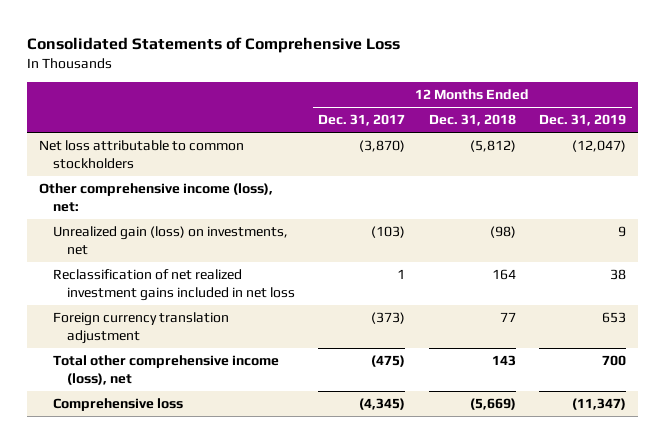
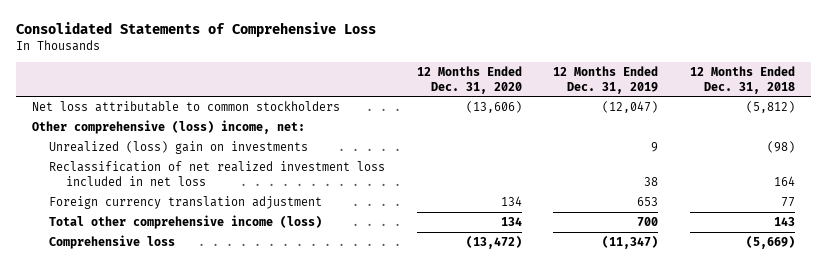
- | 12 Months Ended Dec. 31, 2017 | 12 Months Ended Dec. 31, 2018 | 12 Months Ended Dec. 31, 2019
+ | 12 Months Ended Dec. 31, 2020 | 12 Months Ended Dec. 31, 2019 | 12 Months Ended Dec. 31, 2018
- Other comprehensive income (loss), net:
- Unrealized gain (loss) on investments, net | (103) | (98) | 9
- Reclassification of net realized investment gains included in net loss | 1 | 164 | 38
+ Other comprehensive (loss) income, net:
+ Unrealized (loss) gain on investments | | 9 | (98)
+ Reclassification of net realized investment loss included in net loss | | 38 | 164
- Total other comprehensive income (loss), net | (475) | 143 | 700
+ Total other comprehensive income (loss) | 134 | 700 | 143

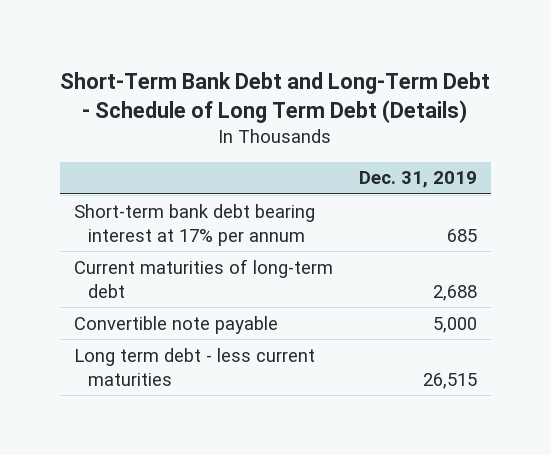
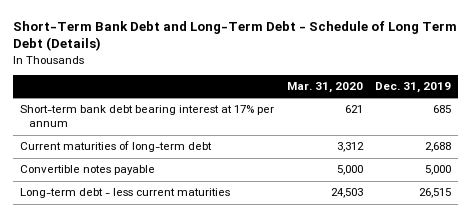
- | Dec. 31, 2019
+ | Mar. 31, 2020 | Dec. 31, 2019
- Convertible note payable | 5,000
- Long term debt - less current maturities | 26,515
+ Convertible notes payable | 5,000 | 5,000
+ Long-term debt - less current maturities | 24,503 | 26,515

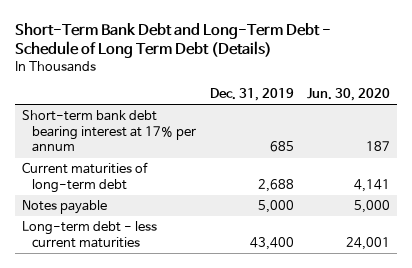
- | Mar. 31, 2020 | Dec. 31, 2019
+ | Dec. 31, 2019 | Jun. 30, 2020
- Convertible notes payable | 5,000 | 5,000
- Long-term debt - less current maturities | 24,503 | 26,515
+ Notes payable | 5,000 | 5,000
+ Long-term debt - less current maturities | 43,400 | 24,001

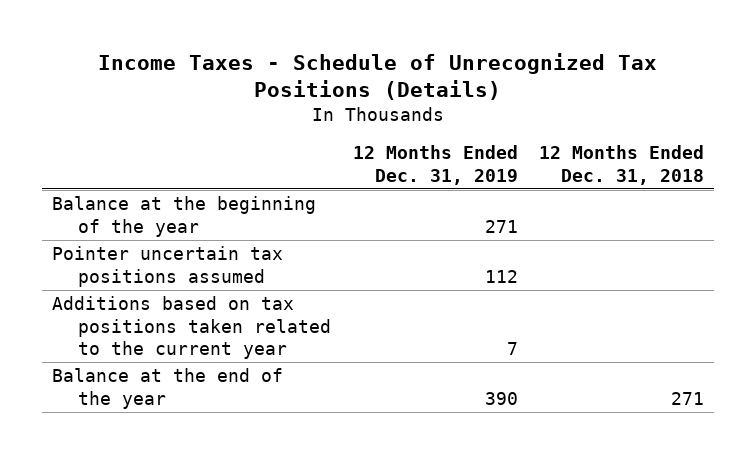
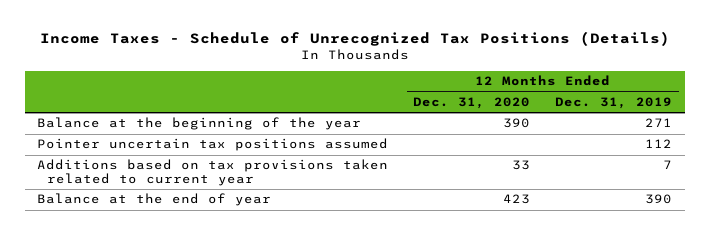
- | 12 Months Ended Dec. 31, 2019 | 12 Months Ended Dec. 31, 2018
+ | 12 Months Ended Dec. 31, 2020 | 12 Months Ended Dec. 31, 2019
- Additions based on tax positions taken related to the current year | 7 |
- Balance at the end of the year | 390 | 271
+ Additions based on tax provisions taken related to current year | 33 | 7
+ Balance at the end of year | 423 | 390

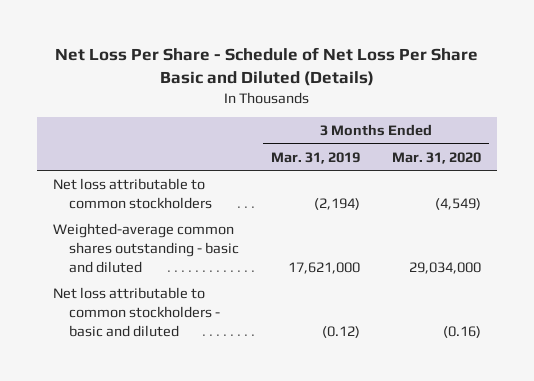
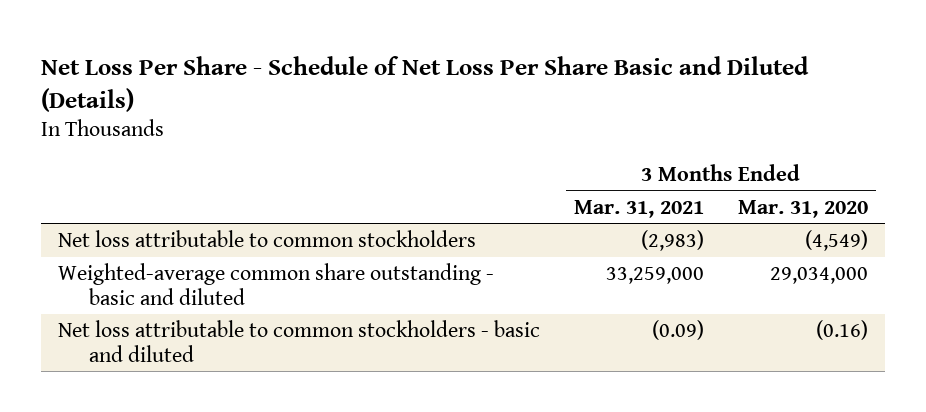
- | 3 Months Ended Mar. 31, 2019 | 3 Months Ended Mar. 31, 2020
+ | 3 Months Ended Mar. 31, 2021 | 3 Months Ended Mar. 31, 2020
- Weighted-average common shares outstanding - basic and diluted | 17,621,000 | 29,034,000
+ Weighted-average common share outstanding - basic and diluted | 33,259,000 | 29,034,000

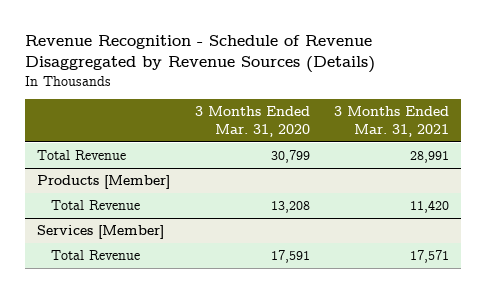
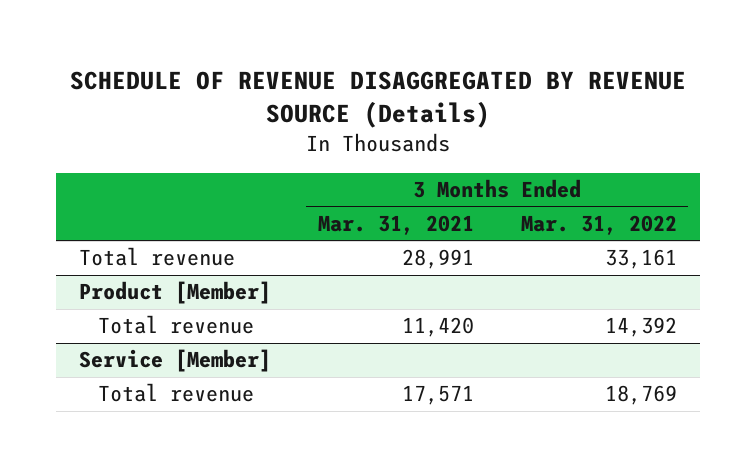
- Revenue Recognition - Schedule of Revenue Disaggregated by Revenue Sources (Details)
+ SCHEDULE OF REVENUE DISAGGREGATED BY REVENUE SOURCE (Details)
- | 3 Months Ended Mar. 31, 2020 | 3 Months Ended Mar. 31, 2021
+ | 3 Months Ended Mar. 31, 2021 | 3 Months Ended Mar. 31, 2022
- Total Revenue | 30,799 | 28,991
- Products [Member]
- Total Revenue | 13,208 | 11,420
- Services [Member]
- Total Revenue | 17,591 | 17,571
+ Total revenue | 28,991 | 33,161
+ Product [Member]
+ Total revenue | 11,420 | 14,392
+ Service [Member]
+ Total revenue | 17,571 | 18,769

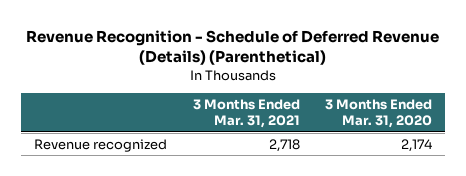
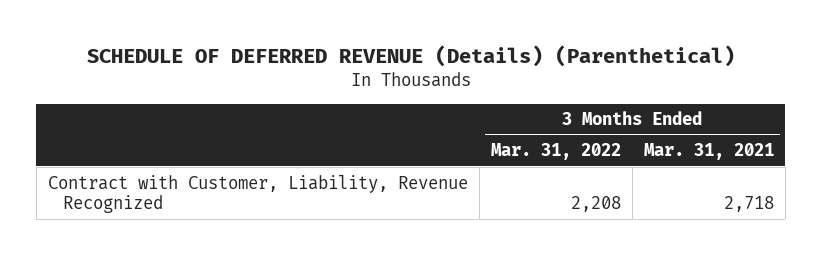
- Revenue Recognition - Schedule of Deferred Revenue (Details) (Parenthetical)
+ SCHEDULE OF DEFERRED REVENUE (Details) (Parenthetical)
- | 3 Months Ended Mar. 31, 2021 | 3 Months Ended Mar. 31, 2020
+ | 3 Months Ended Mar. 31, 2022 | 3 Months Ended Mar. 31, 2021
- Revenue recognized | 2,718 | 2,174
+ Contract with Customer, Liability, Revenue Recognized | 2,208 | 2,718

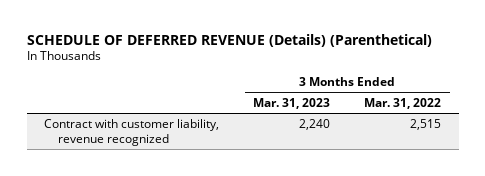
- | 3 Months Ended Mar. 31, 2022 | 3 Months Ended Mar. 31, 2021
+ | 3 Months Ended Mar. 31, 2023 | 3 Months Ended Mar. 31, 2022
- Contract with Customer, Liability, Revenue Recognized | 2,208 | 2,718
+ Contract with customer liability, revenue recognized | 2,240 | 2,515

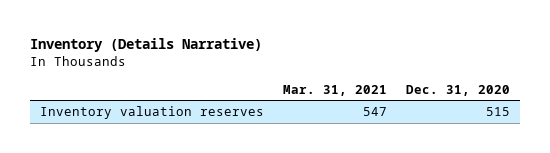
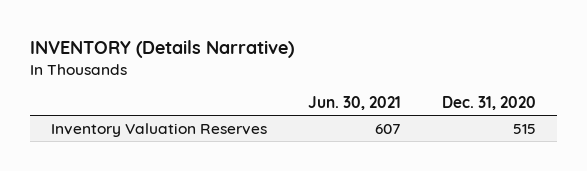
- Inventory (Details Narrative)
+ INVENTORY (Details Narrative)
- | Mar. 31, 2021 | Dec. 31, 2020
+ | Jun. 30, 2021 | Dec. 31, 2020
- Inventory valuation reserves | 547 | 515
+ Inventory Valuation Reserves | 607 | 515

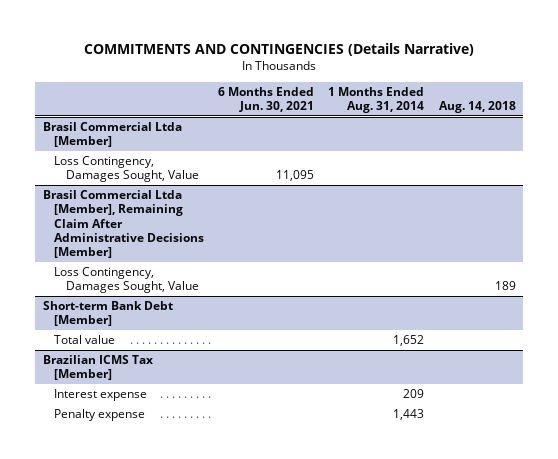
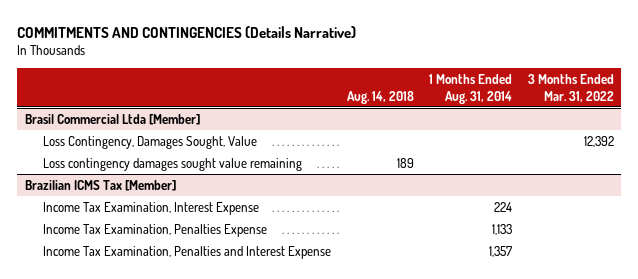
- | 6 Months Ended Jun. 30, 2021 | 1 Months Ended Aug. 31, 2014 | Aug. 14, 2018
+ | Aug. 14, 2018 | 1 Months Ended Aug. 31, 2014 | 3 Months Ended Mar. 31, 2022
- Brasil Commercial Ltda [Member], Remaining Claim After Administrative Decisions [Member]
- Loss Contingency, Damages Sought, Value | | | 189
- Short-term Bank Debt [Member]
- Total value | | 1,652 |
@ Brasil Commercial Ltda [Member]
+ Loss contingency damages sought value remaining | 189 | |
@ Brazilian ICMS Tax [Member]
- Interest expense | | 209 |
- Penalty expense | | 1,443 |
+ Income Tax Examination, Interest Expense | | 224 |
+ Income Tax Examination, Penalties Expense | | 1,133 |
+ Income Tax Examination, Penalties and Interest Expense | | 1,357 |

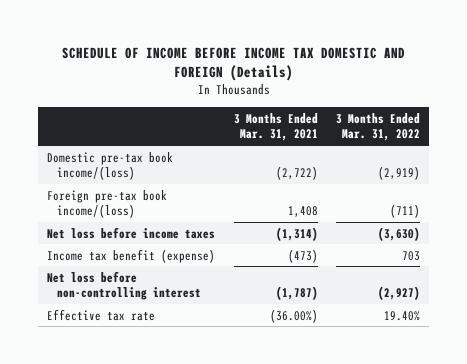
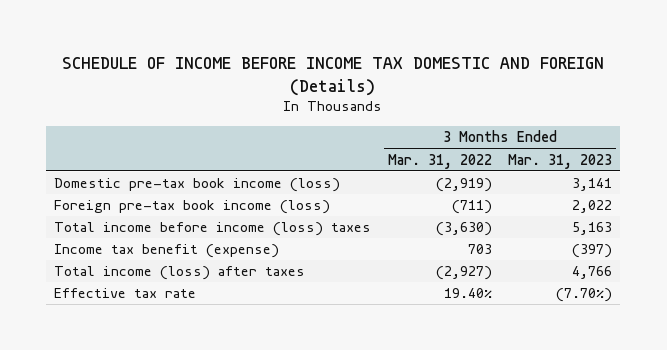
- | 3 Months Ended Mar. 31, 2021 | 3 Months Ended Mar. 31, 2022
+ | 3 Months Ended Mar. 31, 2022 | 3 Months Ended Mar. 31, 2023
- Domestic pre-tax book income/(loss) | (2,722) | (2,919)
- Foreign pre-tax book income/(loss) | 1,408 | (711)
- Net loss before income taxes | (1,314) | (3,630)
+ Domestic pre-tax book income (loss) | (2,919) | 3,141
+ Foreign pre-tax book income (loss) | (711) | 2,022
+ Total income before income (loss) taxes | (3,630) | 5,163
- Net loss before non-controlling interest | (1,787) | (2,927)
+ Total income (loss) after taxes | (2,927) | 4,766

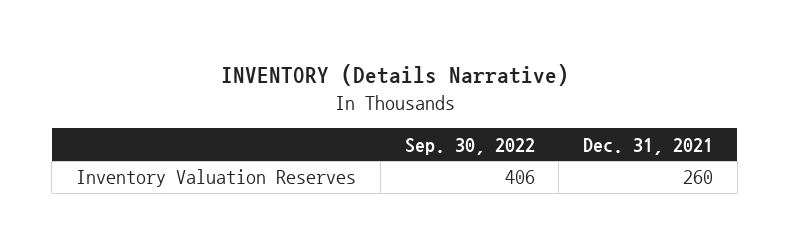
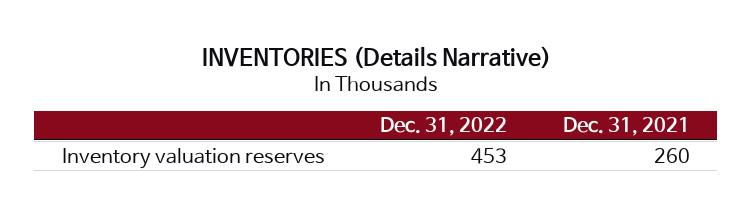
- INVENTORY (Details Narrative)
+ INVENTORIES (Details Narrative)
- | Sep. 30, 2022 | Dec. 31, 2021
+ | Dec. 31, 2022 | Dec. 31, 2021
- Inventory Valuation Reserves | 406 | 260
+ Inventory valuation reserves | 453 | 260

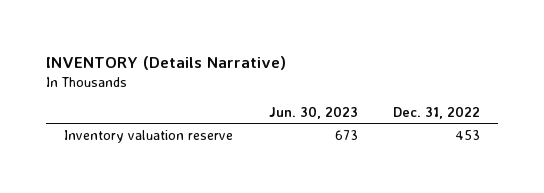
- INVENTORIES (Details Narrative)
+ INVENTORY (Details Narrative)
- | Dec. 31, 2022 | Dec. 31, 2021
+ | Jun. 30, 2023 | Dec. 31, 2022
- Inventory valuation reserves | 453 | 260
+ Inventory valuation reserve | 673 | 453

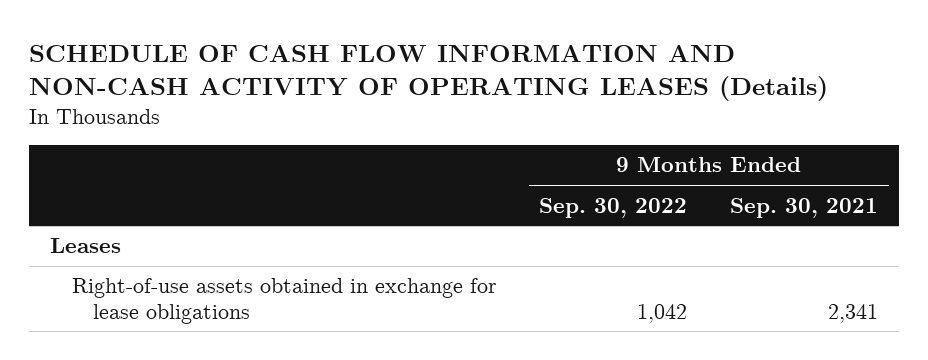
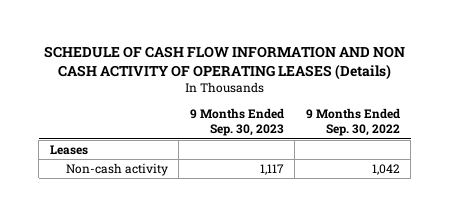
- SCHEDULE OF CASH FLOW INFORMATION AND NON-CASH ACTIVITY OF OPERATING LEASES (Details)
+ SCHEDULE OF CASH FLOW INFORMATION AND NON CASH ACTIVITY OF OPERATING LEASES (Details)
- | 9 Months Ended Sep. 30, 2022 | 9 Months Ended Sep. 30, 2021
+ | 9 Months Ended Sep. 30, 2023 | 9 Months Ended Sep. 30, 2022
- Right-of-use assets obtained in exchange for lease obligations | 1,042 | 2,341
+ Non-cash activity | 1,117 | 1,042

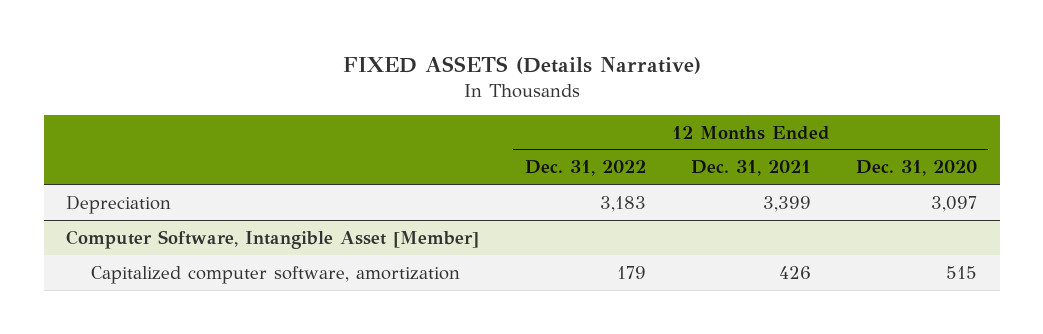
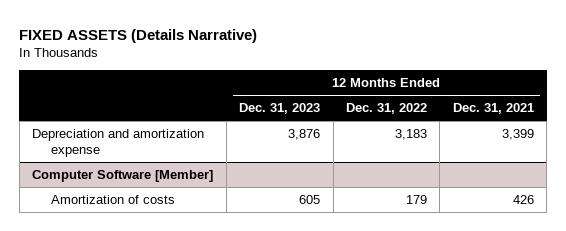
- | 12 Months Ended Dec. 31, 2022 | 12 Months Ended Dec. 31, 2021 | 12 Months Ended Dec. 31, 2020
+ | 12 Months Ended Dec. 31, 2023 | 12 Months Ended Dec. 31, 2022 | 12 Months Ended Dec. 31, 2021
- Depreciation | 3,183 | 3,399 | 3,097
- Computer Software, Intangible Asset [Member]
- Capitalized computer software, amortization | 179 | 426 | 515
+ Depreciation and amortization expense | 3,876 | 3,183 | 3,399
+ Computer Software [Member]
+ Amortization of costs | 605 | 179 | 426

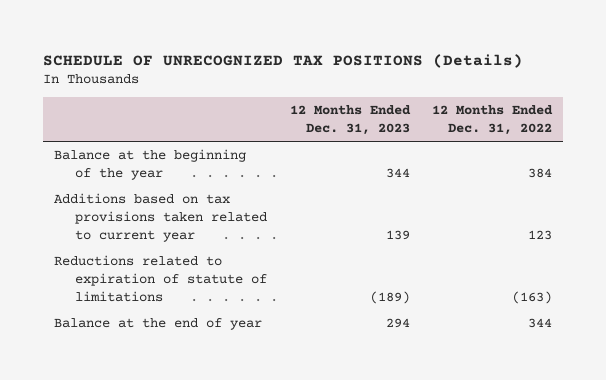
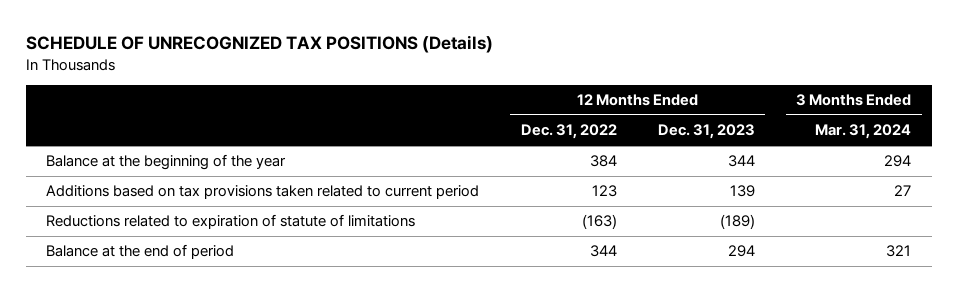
- | 12 Months Ended Dec. 31, 2023 | 12 Months Ended Dec. 31, 2022
+ | 12 Months Ended Dec. 31, 2022 | 12 Months Ended Dec. 31, 2023 | 3 Months Ended Mar. 31, 2024
- Additions based on tax provisions taken related to current year | 139 | 123
+ Additions based on tax provisions taken related to current period | 123 | 139 | 27
- Balance at the end of year | 294 | 344
+ Balance at the end of period | 344 | 294 | 321

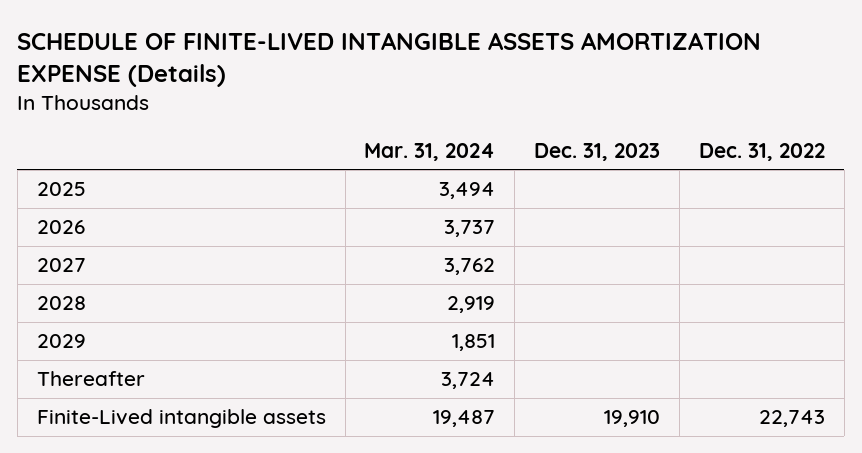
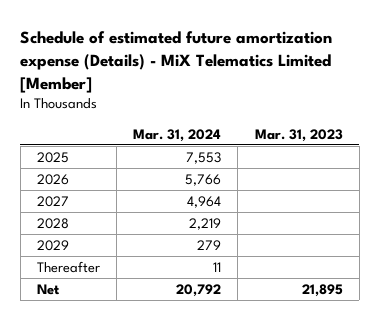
- SCHEDULE OF FINITE-LIVED INTANGIBLE ASSETS AMORTIZATION EXPENSE (Details)
+ Schedule of estimated future amortization expense (Details) - MiX Telematics Limited [Member]
- | Mar. 31, 2024 | Dec. 31, 2023 | Dec. 31, 2022
+ | Mar. 31, 2024 | Mar. 31, 2023
- 2025 | 3,494 | |
- 2026 | 3,737 | |
- 2027 | 3,762 | |
- 2028 | 2,919 | |
- 2029 | 1,851 | |
- Thereafter | 3,724 | |
- Finite-Lived intangible assets | 19,487 | 19,910 | 22,743
+ 2025 | 7,553 |
+ 2026 | 5,766 |
+ 2027 | 4,964 |
+ 2028 | 2,219 |
+ 2029 | 279 |
+ Thereafter | 11 |
+ Net | 20,792 | 21,895

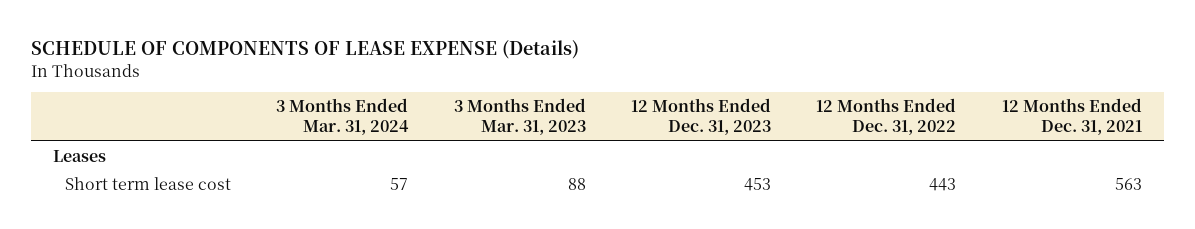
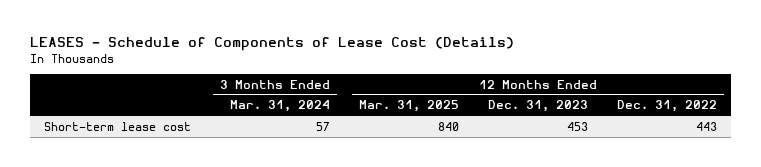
- SCHEDULE OF COMPONENTS OF LEASE EXPENSE (Details)
+ LEASES - Schedule of Components of Lease Cost (Details)
- | 3 Months Ended Mar. 31, 2024 | 3 Months Ended Mar. 31, 2023 | 12 Months Ended Dec. 31, 2023 | 12 Months Ended Dec. 31, 2022 | 12 Months Ended Dec. 31, 2021
+ | 3 Months Ended Mar. 31, 2024 | 12 Months Ended Mar. 31, 2025 | 12 Months Ended Dec. 31, 2023 | 12 Months Ended Dec. 31, 2022
- Leases
- Short term lease cost | 57 | 88 | 453 | 443 | 563
+ Short-term lease cost | 57 | 840 | 453 | 443

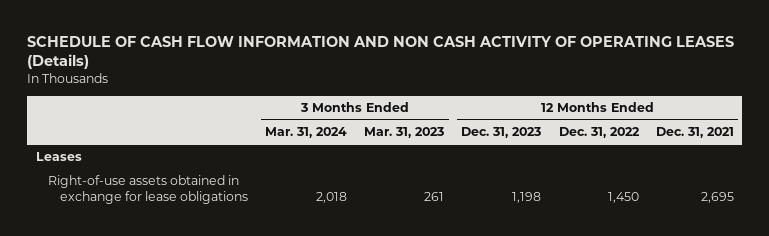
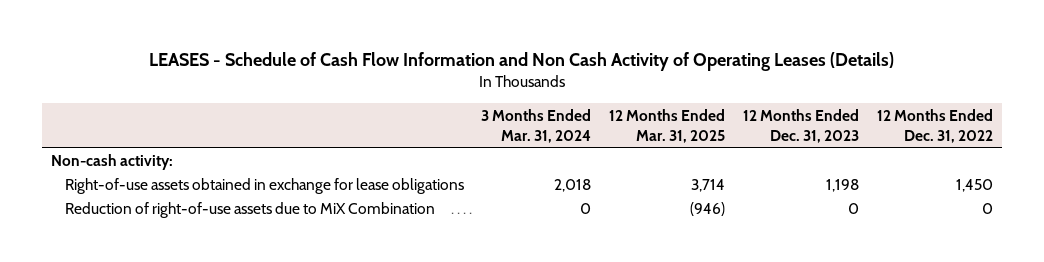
- SCHEDULE OF CASH FLOW INFORMATION AND NON CASH ACTIVITY OF OPERATING LEASES (Details)
+ LEASES - Schedule of Cash Flow Information and Non Cash Activity of Operating Leases (Details)
- | 3 Months Ended Mar. 31, 2024 | 3 Months Ended Mar. 31, 2023 | 12 Months Ended Dec. 31, 2023 | 12 Months Ended Dec. 31, 2022 | 12 Months Ended Dec. 31, 2021
+ | 3 Months Ended Mar. 31, 2024 | 12 Months Ended Mar. 31, 2025 | 12 Months Ended Dec. 31, 2023 | 12 Months Ended Dec. 31, 2022
- Leases
+ Non-cash activity:
+ Reduction of right-of-use assets due to MiX Combination | 0 | (946) | 0 | 0

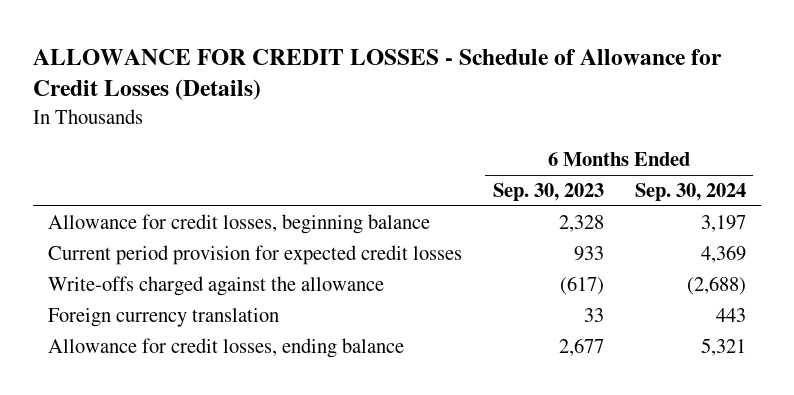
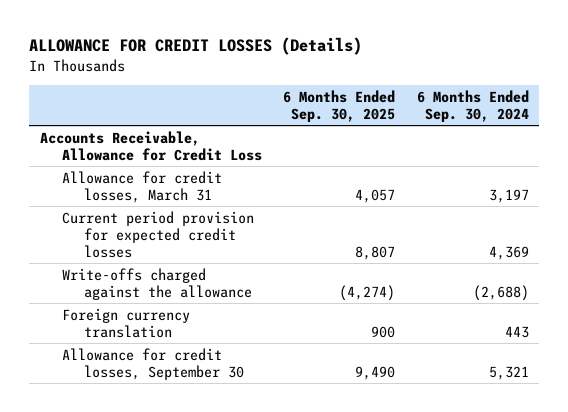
- ALLOWANCE FOR CREDIT LOSSES - Schedule of Allowance for Credit Losses (Details)
+ ALLOWANCE FOR CREDIT LOSSES (Details)
- | 6 Months Ended Sep. 30, 2023 | 6 Months Ended Sep. 30, 2024
+ | 6 Months Ended Sep. 30, 2025 | 6 Months Ended Sep. 30, 2024
- Allowance for credit losses, beginning balance | 2,328 | 3,197
+ Accounts Receivable, Allowance for Credit Loss
+ Allowance for credit losses, March 31 | 4,057 | 3,197
- Allowance for credit losses, ending balance | 2,677 | 5,321
+ Allowance for credit losses, September 30 | 9,490 | 5,321

